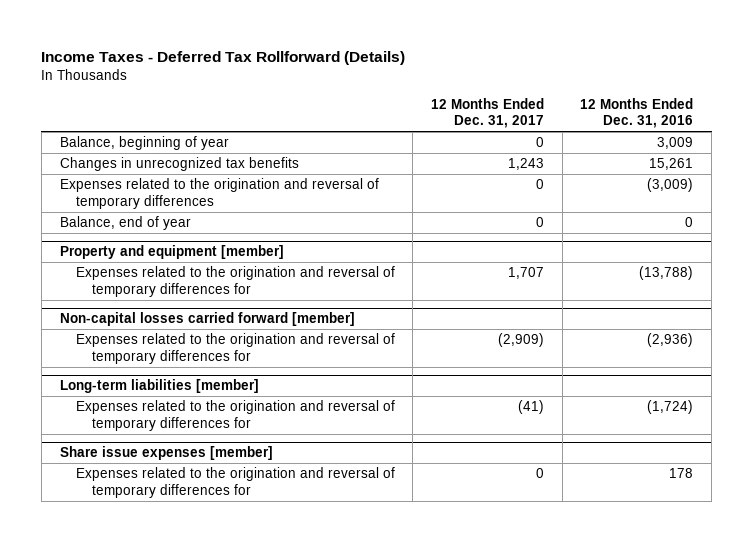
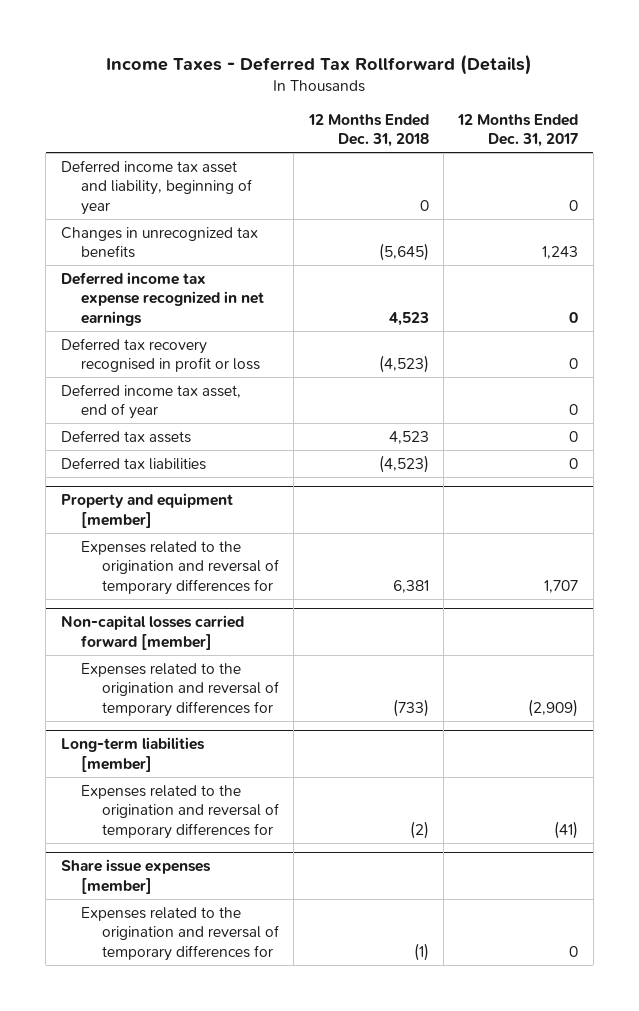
- | 12 Months Ended Dec. 31, 2017 | 12 Months Ended Dec. 31, 2016
+ | 12 Months Ended Dec. 31, 2018 | 12 Months Ended Dec. 31, 2017
- Balance, beginning of year | 0 | 3,009
+ Deferred income tax asset and liability, beginning of year | 0 | 0
- Expenses related to the origination and reversal of temporary differences | 0 | (3,009)
- Balance, end of year | 0 | 0
+ Deferred income tax expense recognized in net earnings | 4,523 | 0
+ Deferred tax recovery recognised in profit or loss | (4,523) | 0
+ Deferred income tax asset, end of year | | 0
+ Deferred tax assets | 4,523 | 0
+ Deferred tax liabilities | (4,523) | 0

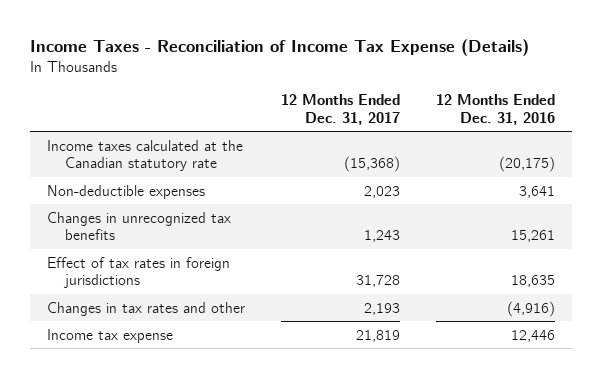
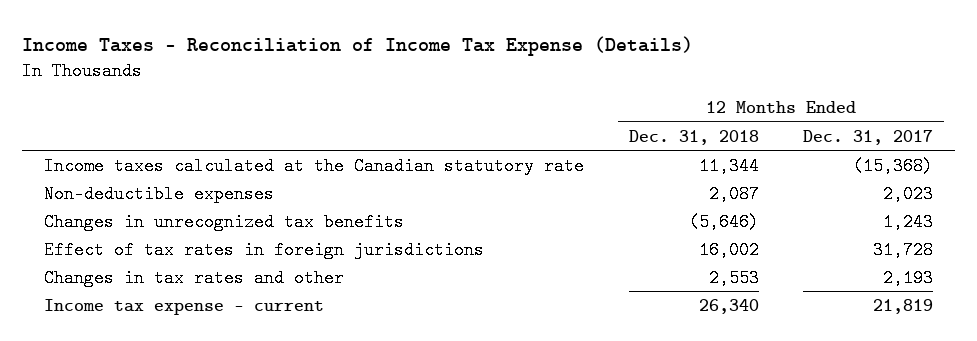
- | 12 Months Ended Dec. 31, 2017 | 12 Months Ended Dec. 31, 2016
+ | 12 Months Ended Dec. 31, 2018 | 12 Months Ended Dec. 31, 2017
- Income tax expense | 21,819 | 12,446
+ Income tax expense - current | 26,340 | 21,819

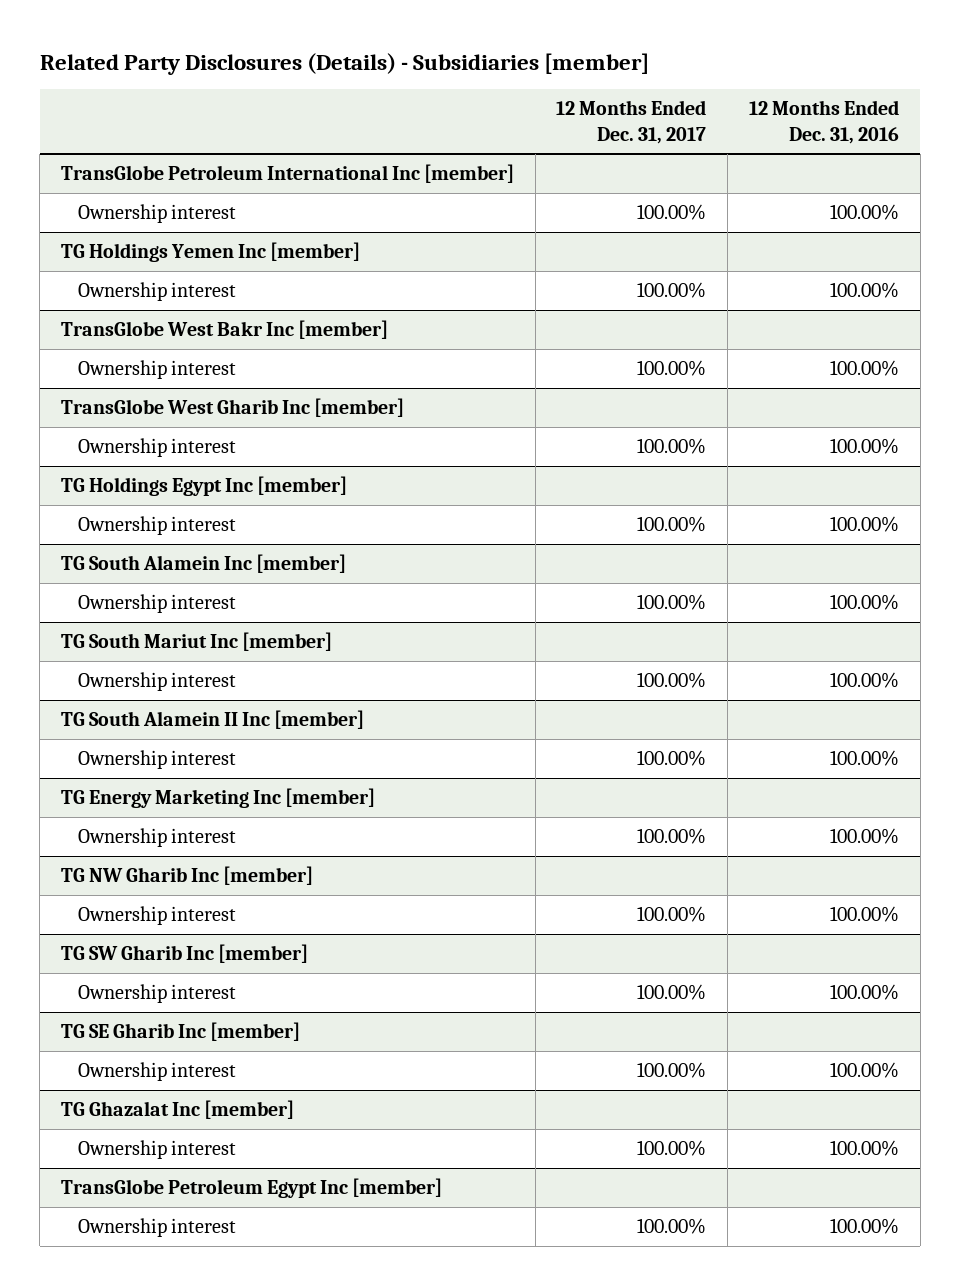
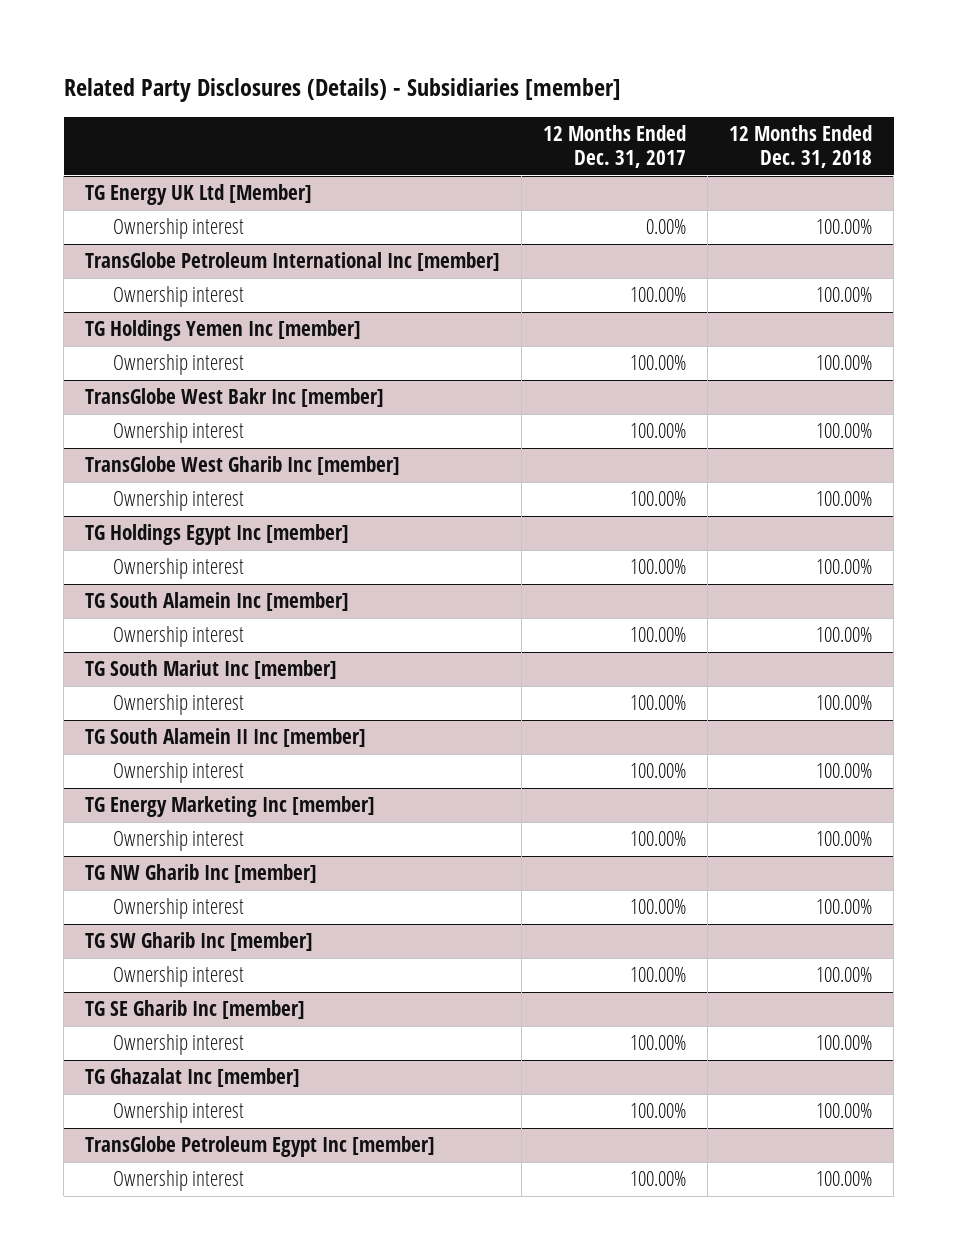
- | 12 Months Ended Dec. 31, 2017 | 12 Months Ended Dec. 31, 2016
+ | 12 Months Ended Dec. 31, 2017 | 12 Months Ended Dec. 31, 2018
+ TG Energy UK Ltd [Member]
+ Ownership interest | 0.00% | 100.00%

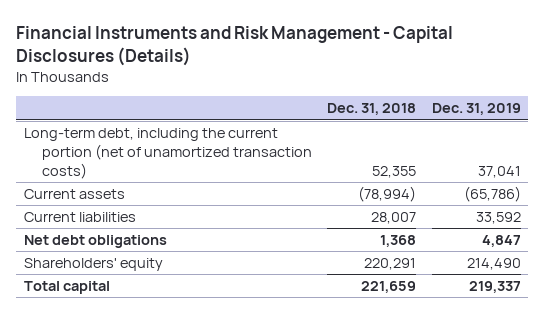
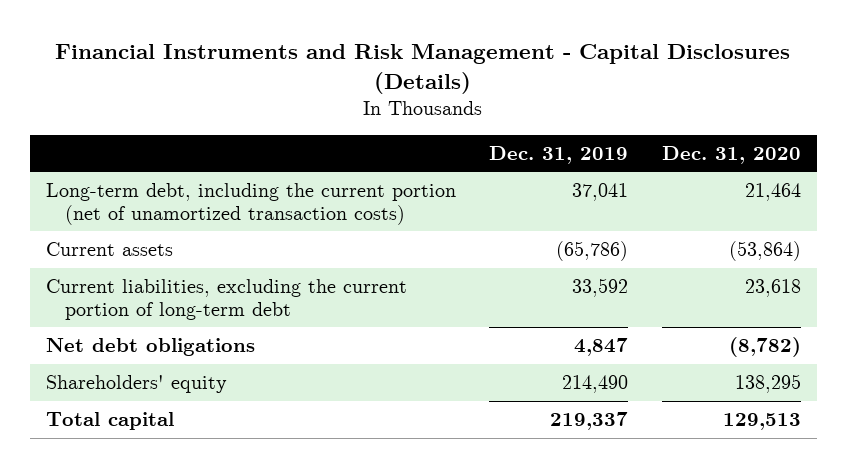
- | Dec. 31, 2018 | Dec. 31, 2019
+ | Dec. 31, 2019 | Dec. 31, 2020
- Current liabilities | 28,007 | 33,592
+ Current liabilities, excluding the current portion of long-term debt | 33,592 | 23,618

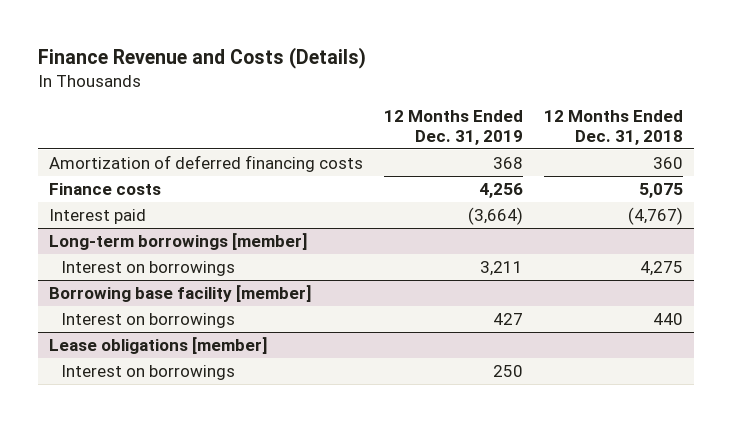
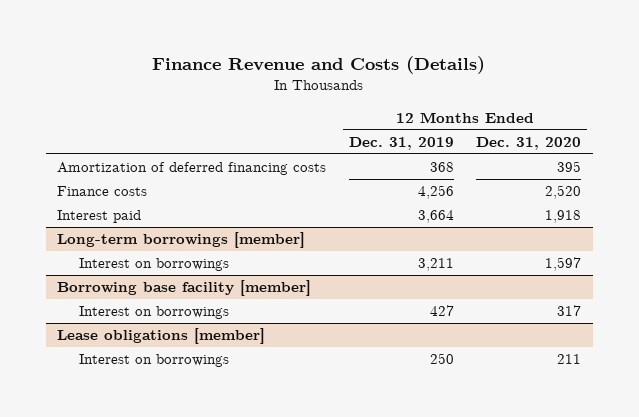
- | 12 Months Ended Dec. 31, 2019 | 12 Months Ended Dec. 31, 2018
+ | 12 Months Ended Dec. 31, 2019 | 12 Months Ended Dec. 31, 2020
- Interest paid | (3,664) | (4,767)
+ Interest paid | 3,664 | 1,918

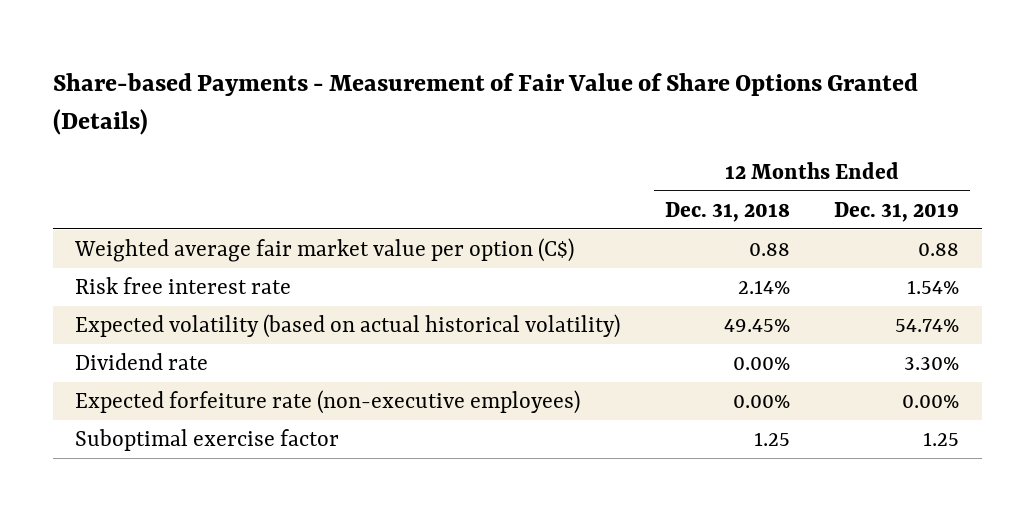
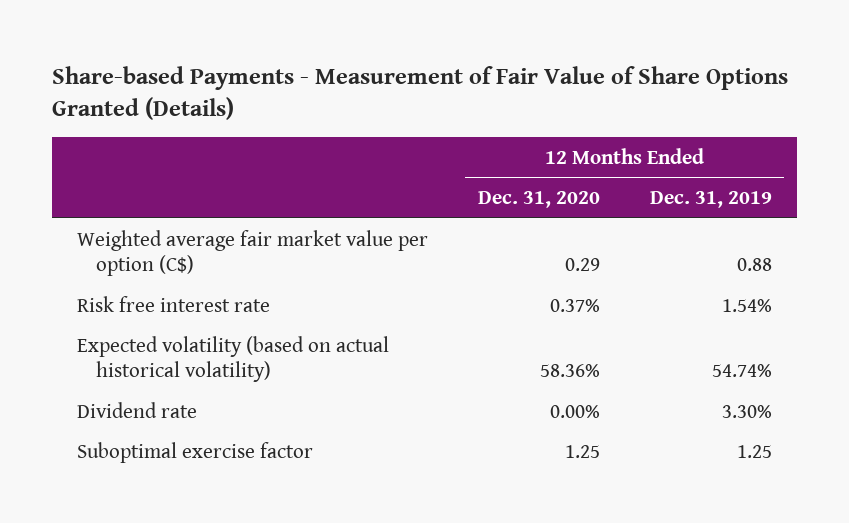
- | 12 Months Ended Dec. 31, 2018 | 12 Months Ended Dec. 31, 2019
+ | 12 Months Ended Dec. 31, 2020 | 12 Months Ended Dec. 31, 2019
- Expected forfeiture rate (non-executive employees) | 0.00% | 0.00%

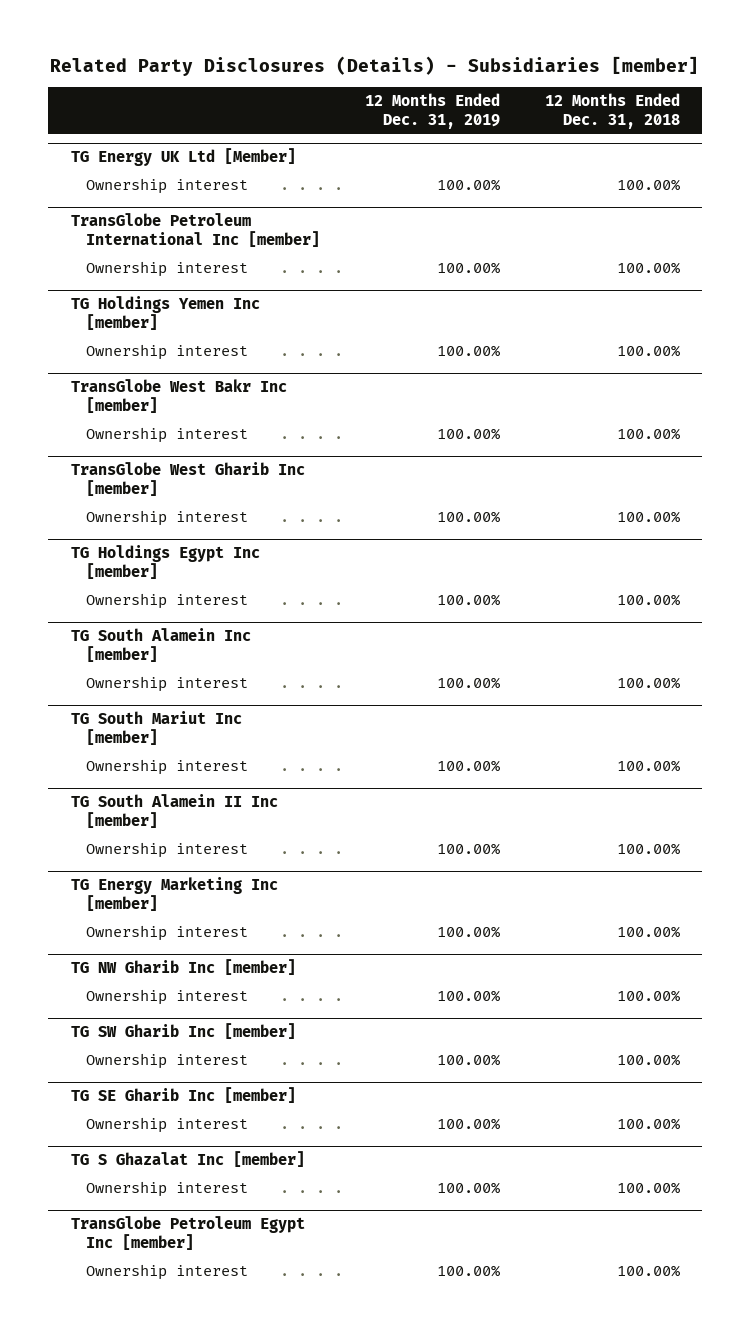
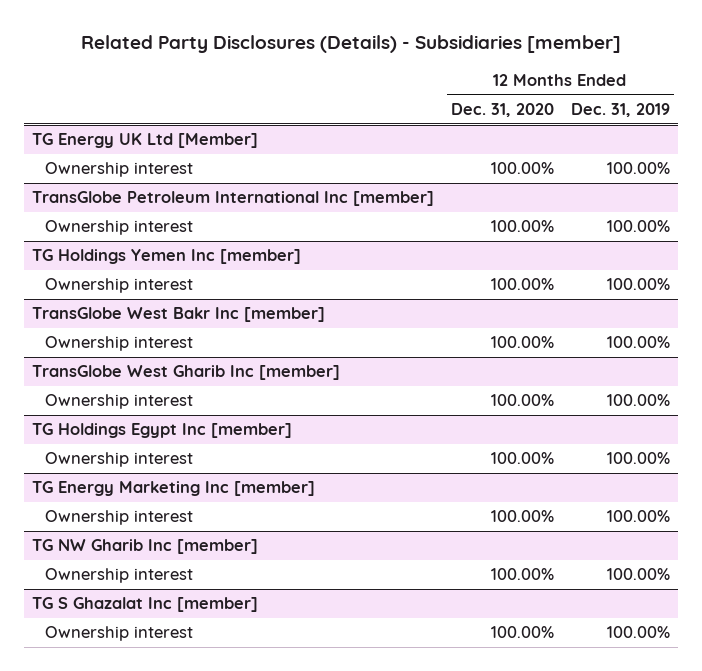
- | 12 Months Ended Dec. 31, 2019 | 12 Months Ended Dec. 31, 2018
+ | 12 Months Ended Dec. 31, 2020 | 12 Months Ended Dec. 31, 2019
- TG South Alamein Inc [member]
- Ownership interest | 100.00% | 100.00%
- TG South Mariut Inc [member]
- Ownership interest | 100.00% | 100.00%
- TG South Alamein II Inc [member]
- Ownership interest | 100.00% | 100.00%
- TG SW Gharib Inc [member]
- Ownership interest | 100.00% | 100.00%
- TG SE Gharib Inc [member]
- Ownership interest | 100.00% | 100.00%
- TransGlobe Petroleum Egypt Inc [member]
- Ownership interest | 100.00% | 100.00%

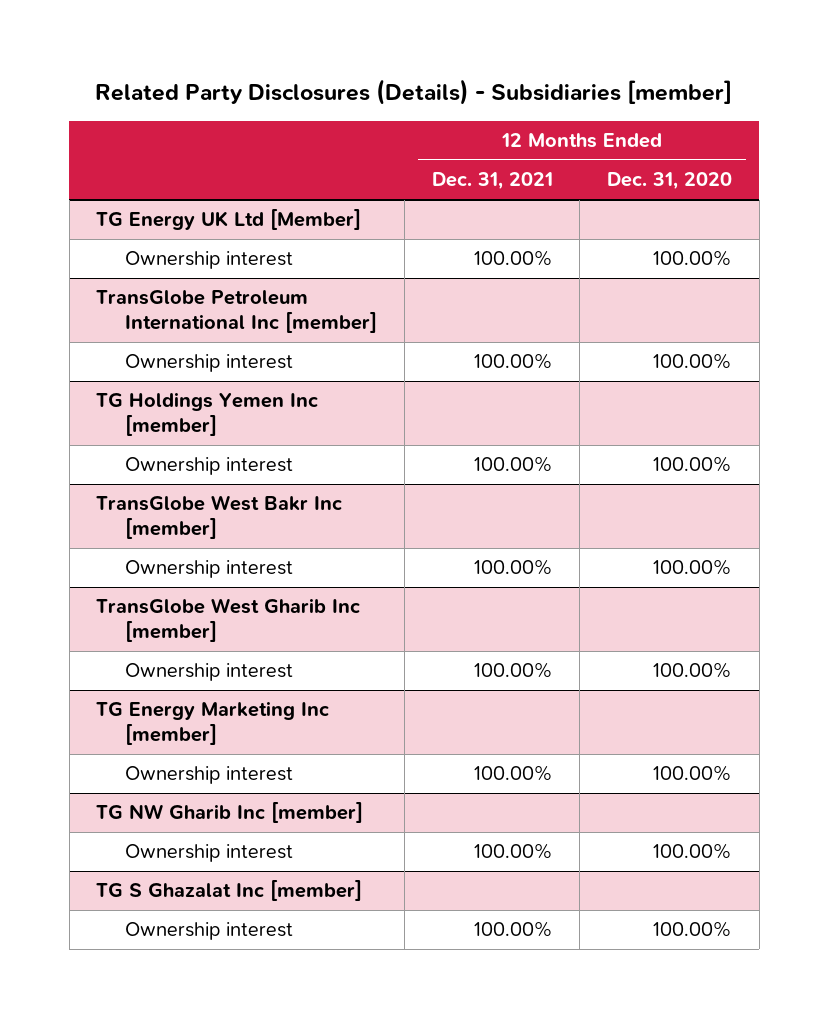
- | 12 Months Ended Dec. 31, 2020 | 12 Months Ended Dec. 31, 2019
+ | 12 Months Ended Dec. 31, 2021 | 12 Months Ended Dec. 31, 2020
- TG Holdings Egypt Inc [member]
- Ownership interest | 100.00% | 100.00%

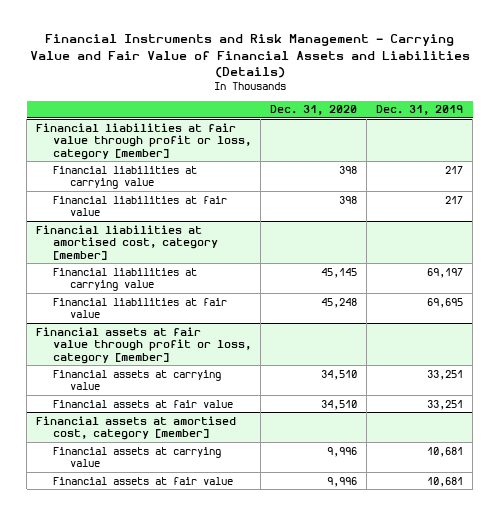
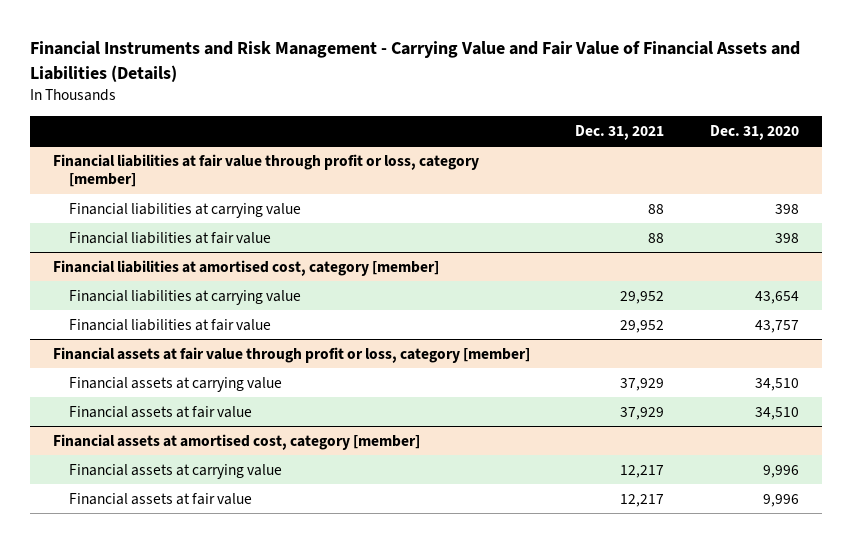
- | Dec. 31, 2020 | Dec. 31, 2019
+ | Dec. 31, 2021 | Dec. 31, 2020
@ Financial liabilities at amortised cost, category [member]
- Financial liabilities at carrying value | 45,145 | 69,197
- Financial liabilities at fair value | 45,248 | 69,695
+ Financial liabilities at carrying value | 29,952 | 43,654
+ Financial liabilities at fair value | 29,952 | 43,757

